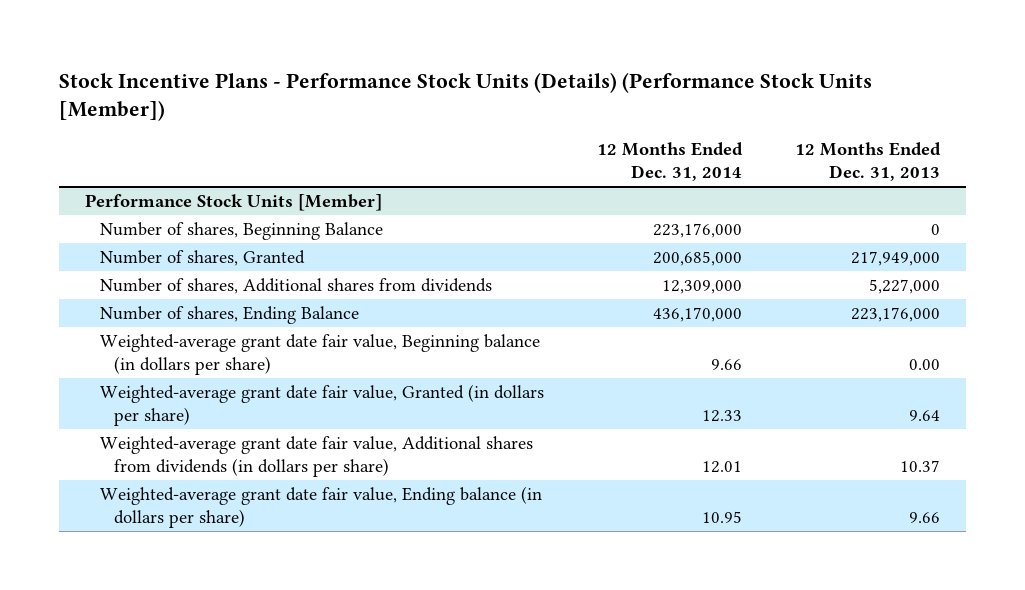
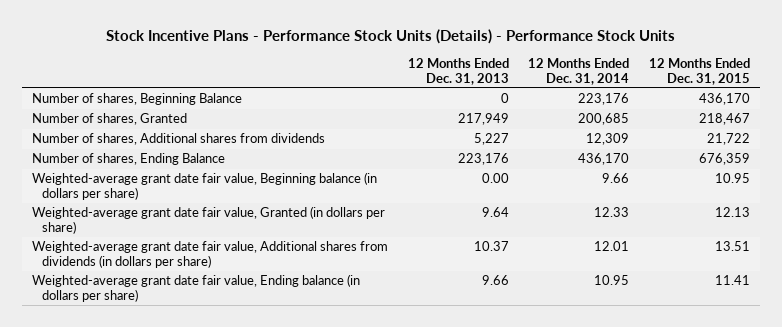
- Stock Incentive Plans - Performance Stock Units (Details) (Performance Stock Units [Member])
+ Stock Incentive Plans - Performance Stock Units (Details) - Performance Stock Units
- | 12 Months Ended Dec. 31, 2014 | 12 Months Ended Dec. 31, 2013
+ | 12 Months Ended Dec. 31, 2013 | 12 Months Ended Dec. 31, 2014 | 12 Months Ended Dec. 31, 2015
- Performance Stock Units [Member]
- Number of shares, Beginning Balance | 223,176,000 | 0
- Number of shares, Granted | 200,685,000 | 217,949,000
- Number of shares, Additional shares from dividends | 12,309,000 | 5,227,000
- Number of shares, Ending Balance | 436,170,000 | 223,176,000
+ Number of shares, Beginning Balance | 0 | 223,176 | 436,170
+ Number of shares, Granted | 217,949 | 200,685 | 218,467
+ Number of shares, Additional shares from dividends | 5,227 | 12,309 | 21,722
+ Number of shares, Ending Balance | 223,176 | 436,170 | 676,359

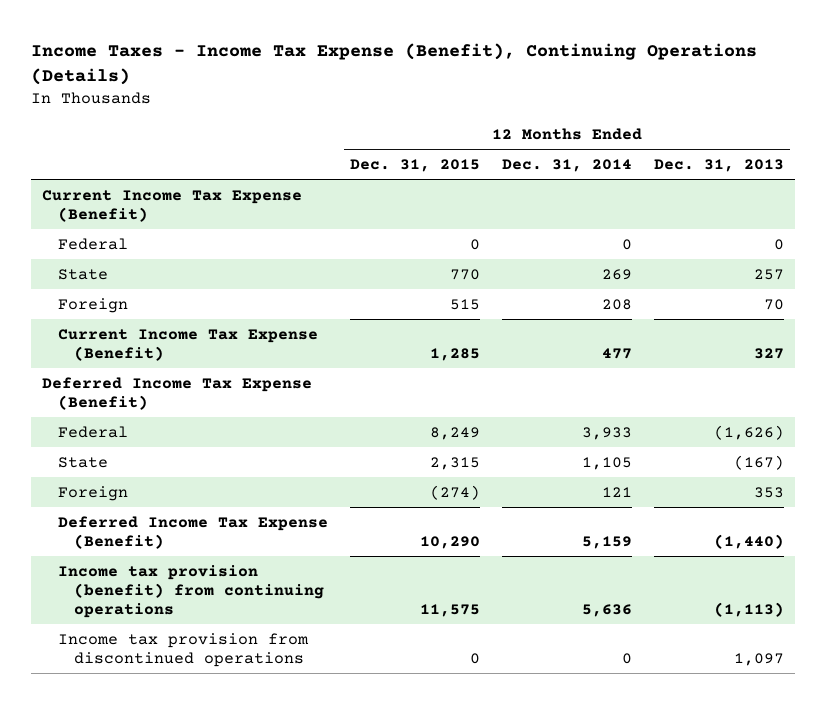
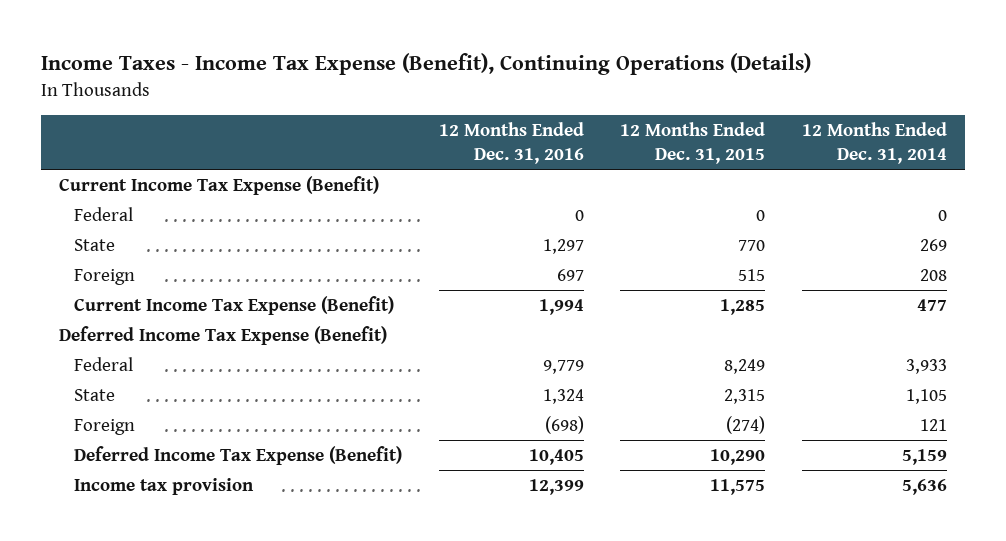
- | 12 Months Ended Dec. 31, 2015 | 12 Months Ended Dec. 31, 2014 | 12 Months Ended Dec. 31, 2013
+ | 12 Months Ended Dec. 31, 2016 | 12 Months Ended Dec. 31, 2015 | 12 Months Ended Dec. 31, 2014
- Income tax provision (benefit) from continuing operations | 11,575 | 5,636 | (1,113)
- Income tax provision from discontinued operations | 0 | 0 | 1,097
+ Income tax provision | 12,399 | 11,575 | 5,636

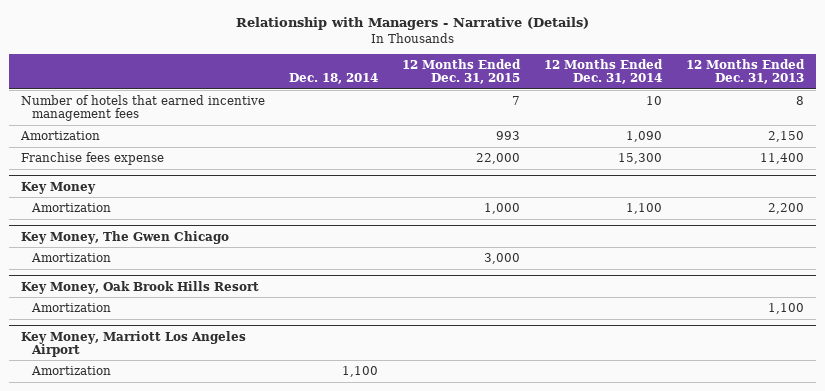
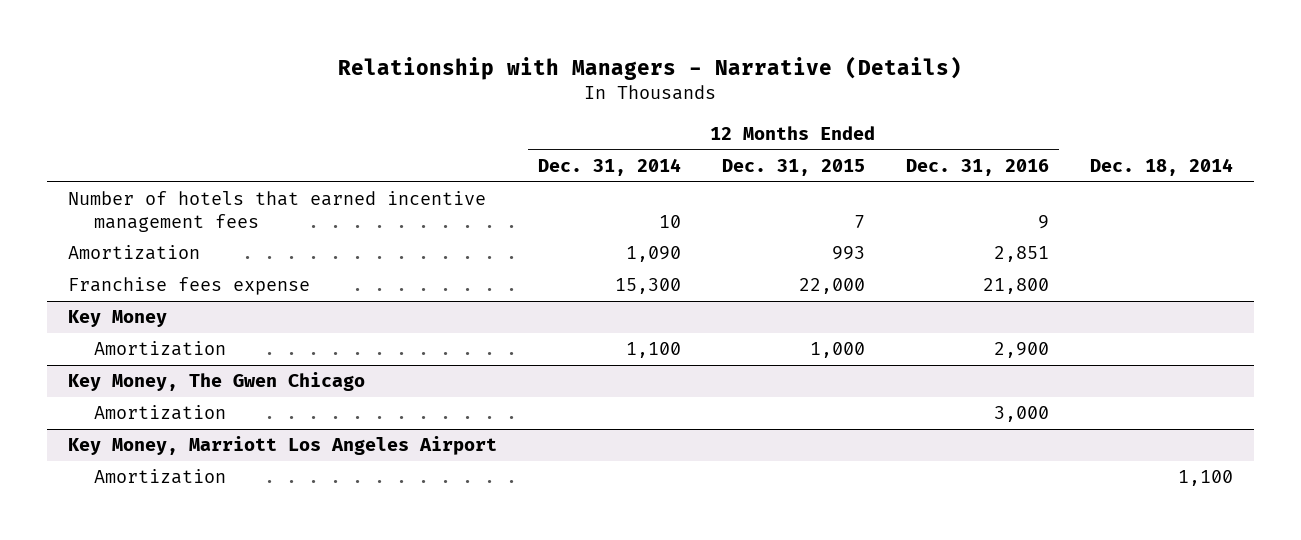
- | Dec. 18, 2014 | 12 Months Ended Dec. 31, 2015 | 12 Months Ended Dec. 31, 2014 | 12 Months Ended Dec. 31, 2013
+ | 12 Months Ended Dec. 31, 2014 | 12 Months Ended Dec. 31, 2015 | 12 Months Ended Dec. 31, 2016 | Dec. 18, 2014
@ Key Money, The Gwen Chicago
- Amortization | | 3,000 | |
- Key Money, Oak Brook Hills Resort

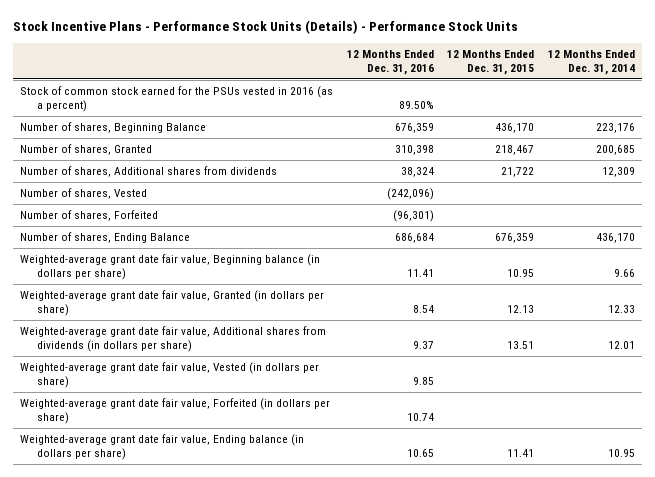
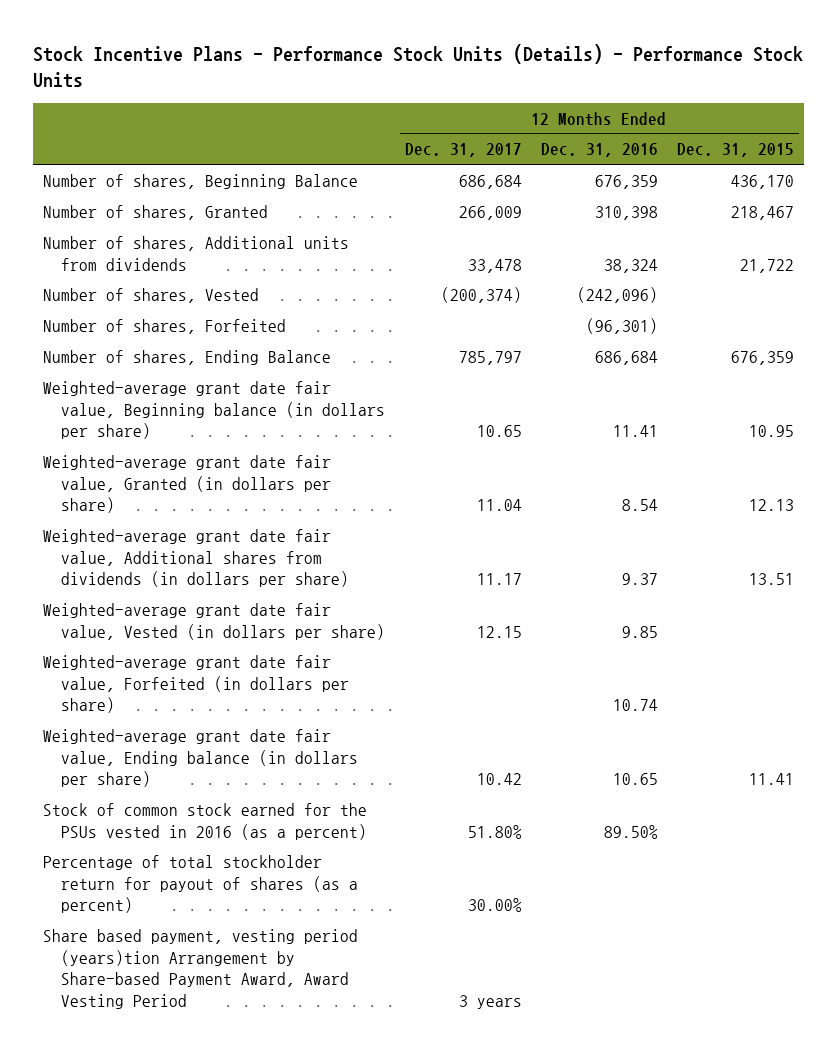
- | 12 Months Ended Dec. 31, 2016 | 12 Months Ended Dec. 31, 2015 | 12 Months Ended Dec. 31, 2014
+ | 12 Months Ended Dec. 31, 2017 | 12 Months Ended Dec. 31, 2016 | 12 Months Ended Dec. 31, 2015
- Number of shares, Additional shares from dividends | 38,324 | 21,722 | 12,309
+ Number of shares, Additional units from dividends | 33,478 | 38,324 | 21,722
moved down: Stock of common stock earned for the PSUs vested in 2016 (as a percent) | 51.80% | 89.50% |
+ Percentage of total stockholder return for payout of shares (as a percent) | 30.00% | |
+ Share based payment, vesting period (years)tion Arrangement by Share-based Payment Award, Award Vesting Period | 3 years | |

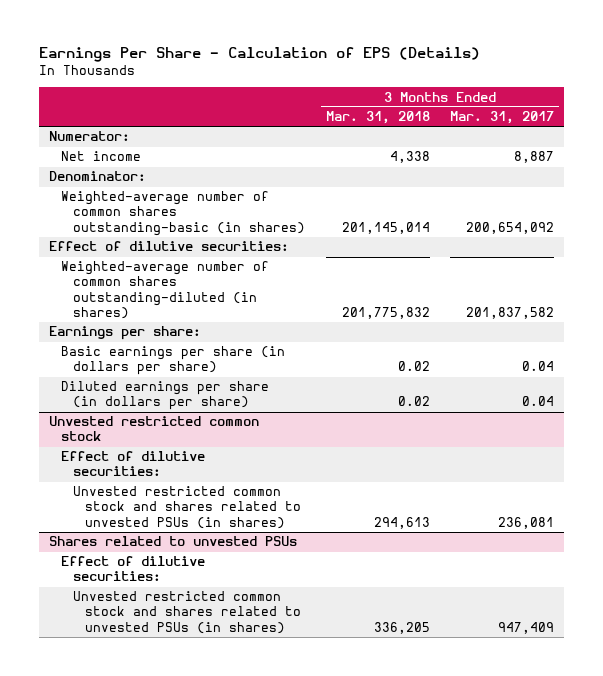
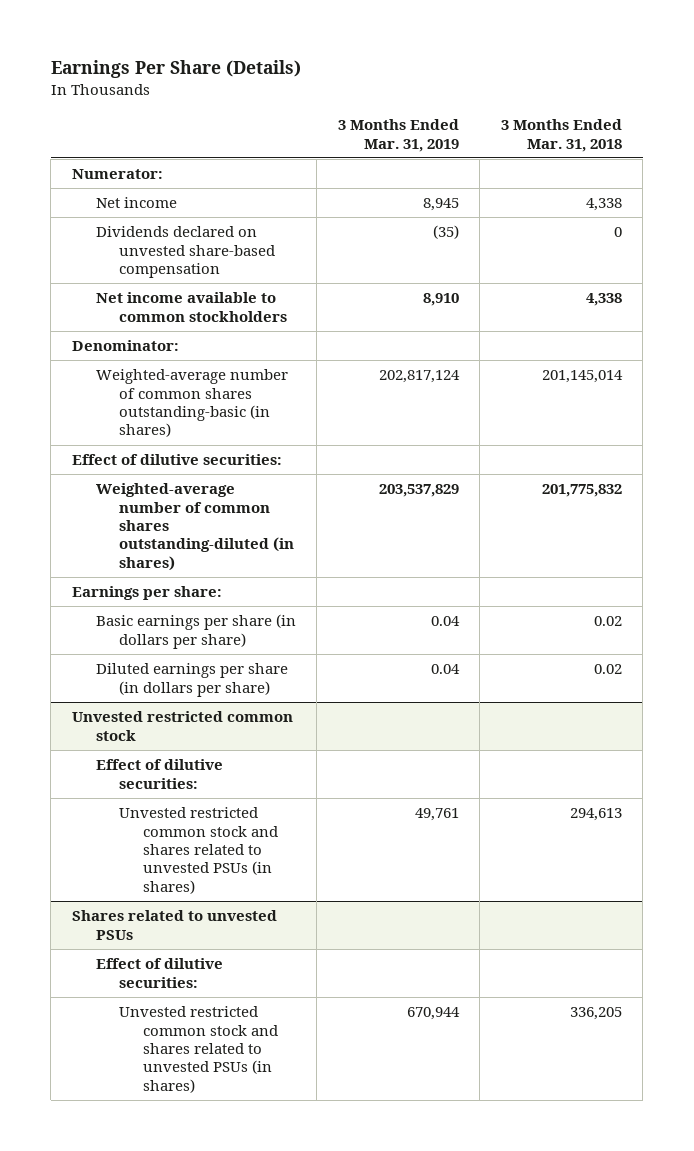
- Earnings Per Share - Calculation of EPS (Details)
+ Earnings Per Share (Details)
- | 3 Months Ended Mar. 31, 2018 | 3 Months Ended Mar. 31, 2017
+ | 3 Months Ended Mar. 31, 2019 | 3 Months Ended Mar. 31, 2018
+ Dividends declared on unvested share-based compensation | (35) | 0
+ Net income available to common stockholders | 8,910 | 4,338

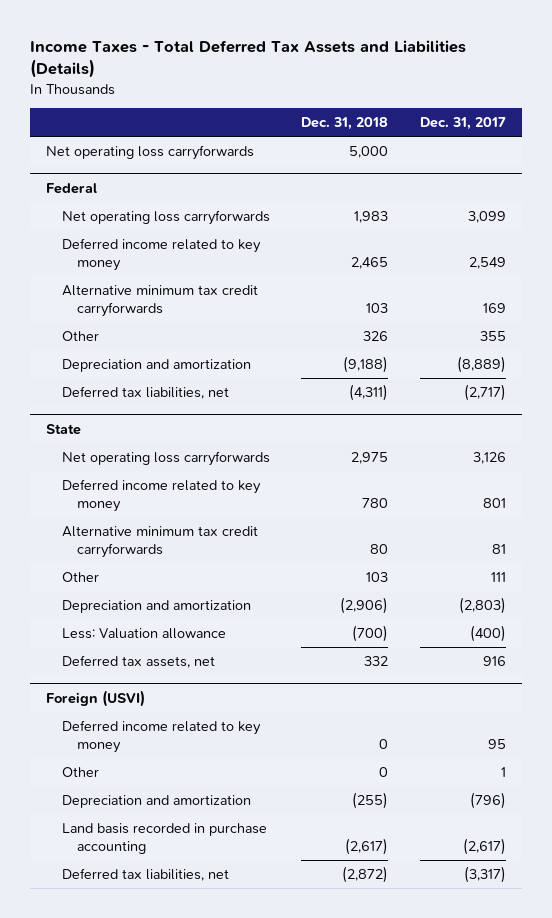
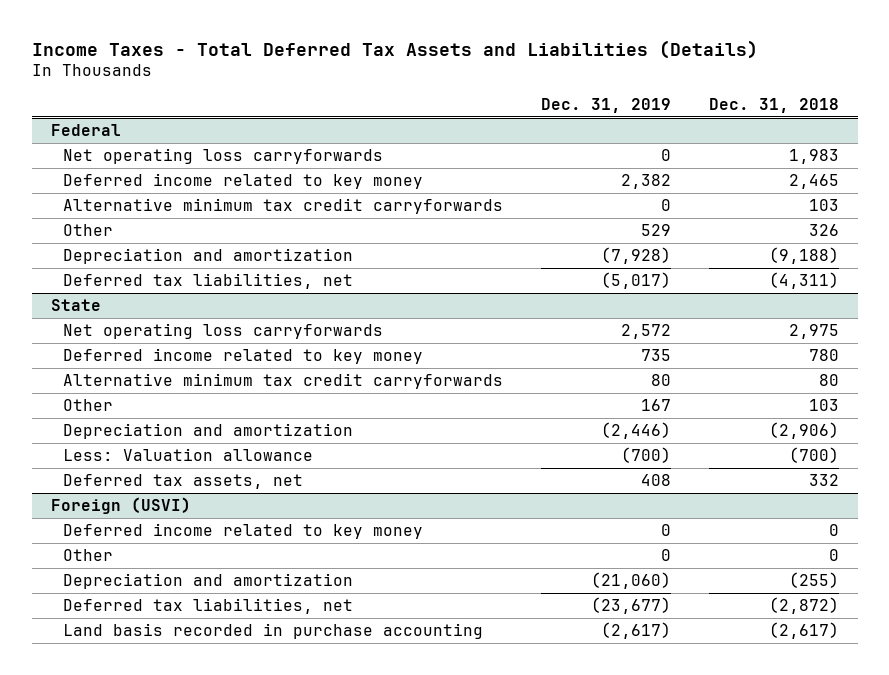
- | Dec. 31, 2018 | Dec. 31, 2017
+ | Dec. 31, 2019 | Dec. 31, 2018
- Net operating loss carryforwards | 5,000 |
@ Foreign (USVI)
moved down: Land basis recorded in purchase accounting | (2,617) | (2,617)

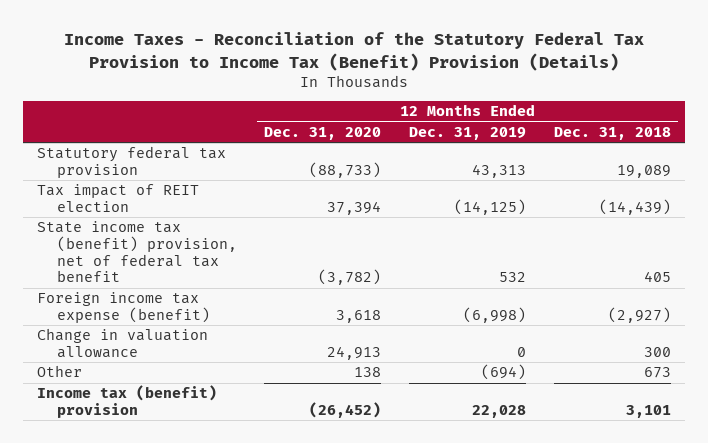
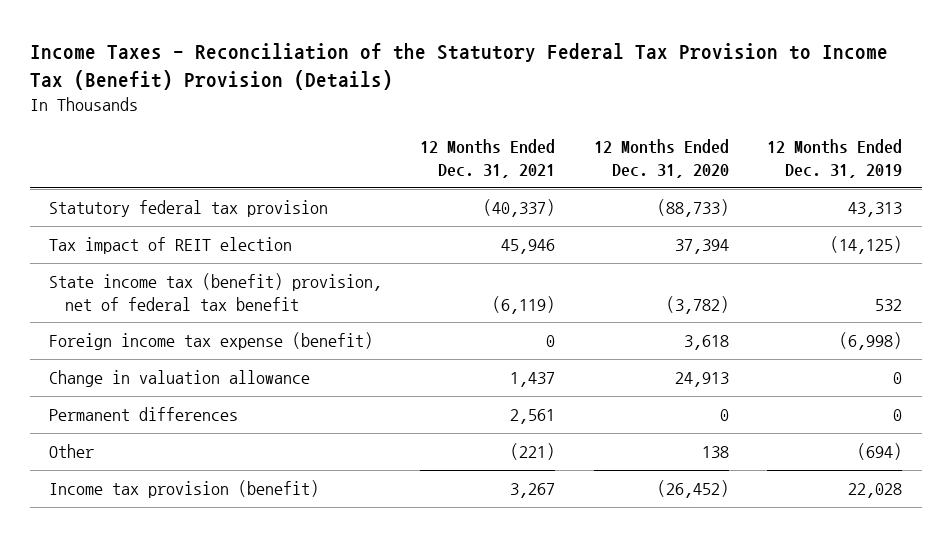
- | 12 Months Ended Dec. 31, 2020 | 12 Months Ended Dec. 31, 2019 | 12 Months Ended Dec. 31, 2018
+ | 12 Months Ended Dec. 31, 2021 | 12 Months Ended Dec. 31, 2020 | 12 Months Ended Dec. 31, 2019
+ Permanent differences | 2,561 | 0 | 0
- Income tax (benefit) provision | (26,452) | 22,028 | 3,101
+ Income tax provision (benefit) | 3,267 | (26,452) | 22,028

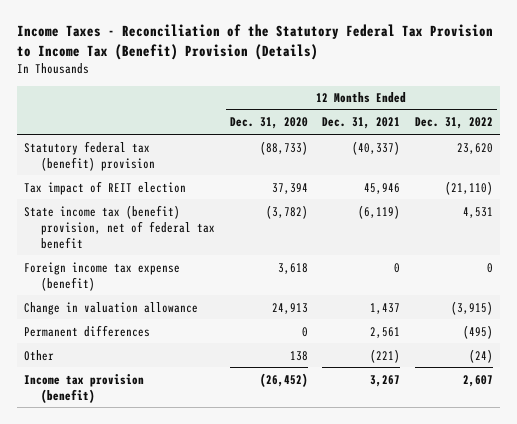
- | 12 Months Ended Dec. 31, 2021 | 12 Months Ended Dec. 31, 2020 | 12 Months Ended Dec. 31, 2019
+ | 12 Months Ended Dec. 31, 2020 | 12 Months Ended Dec. 31, 2021 | 12 Months Ended Dec. 31, 2022
- Statutory federal tax provision | (40,337) | (88,733) | 43,313
+ Statutory federal tax (benefit) provision | (88,733) | (40,337) | 23,620

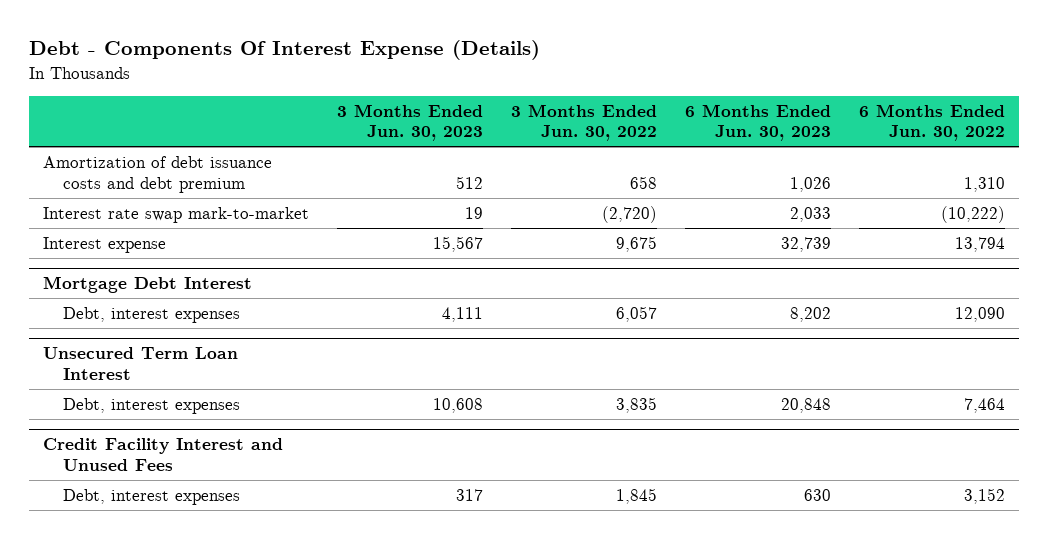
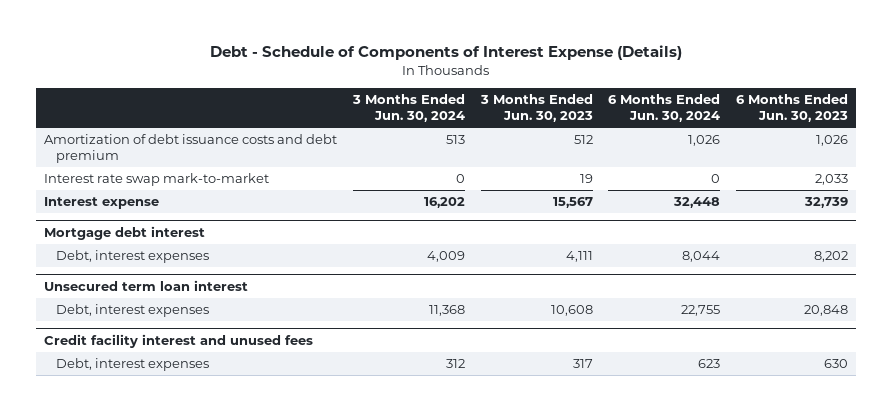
- Debt - Components Of Interest Expense (Details)
+ Debt - Schedule of Components of Interest Expense (Details)
- | 3 Months Ended Jun. 30, 2023 | 3 Months Ended Jun. 30, 2022 | 6 Months Ended Jun. 30, 2023 | 6 Months Ended Jun. 30, 2022
+ | 3 Months Ended Jun. 30, 2024 | 3 Months Ended Jun. 30, 2023 | 6 Months Ended Jun. 30, 2024 | 6 Months Ended Jun. 30, 2023
- Mortgage Debt Interest
+ Mortgage debt interest
- Unsecured Term Loan Interest
+ Unsecured term loan interest
- Credit Facility Interest and Unused Fees
+ Credit facility interest and unused fees

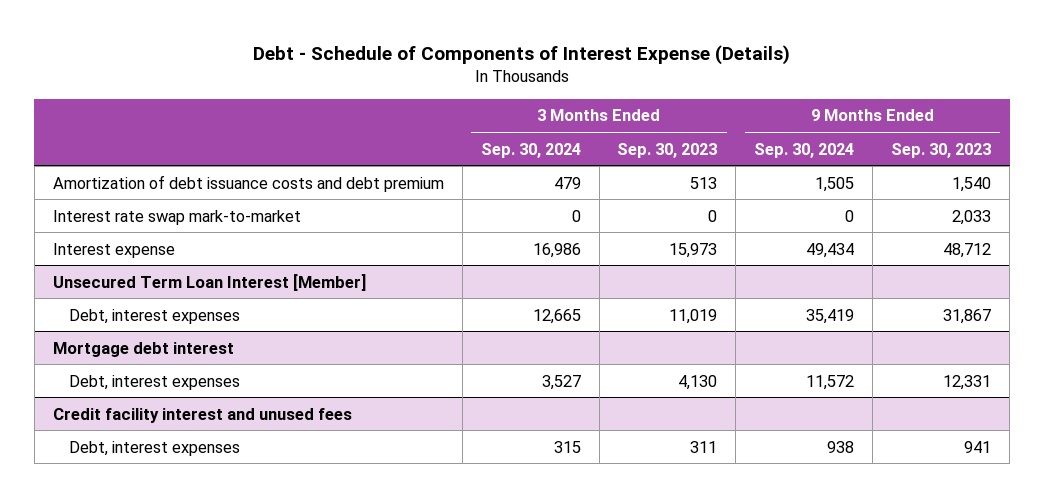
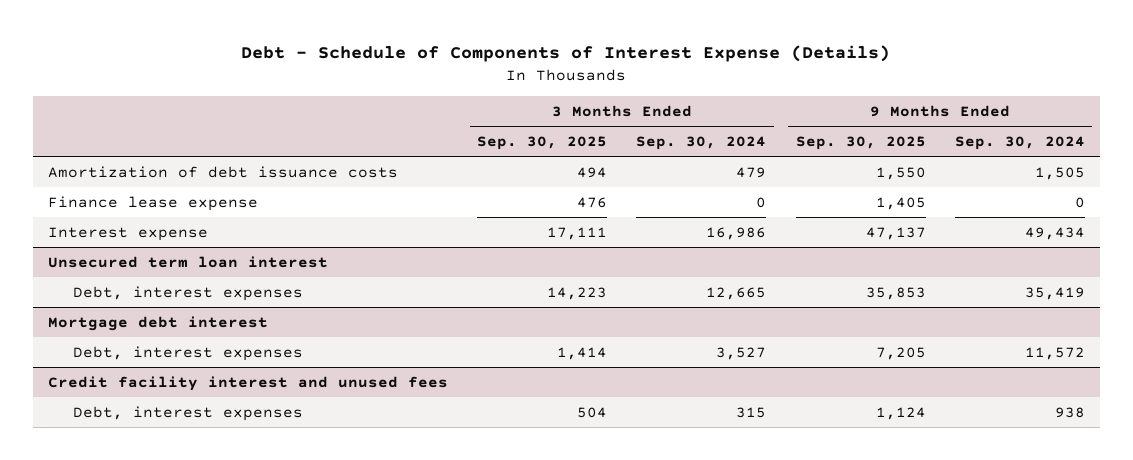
- | 3 Months Ended Sep. 30, 2024 | 3 Months Ended Sep. 30, 2023 | 9 Months Ended Sep. 30, 2024 | 9 Months Ended Sep. 30, 2023
+ | 3 Months Ended Sep. 30, 2025 | 3 Months Ended Sep. 30, 2024 | 9 Months Ended Sep. 30, 2025 | 9 Months Ended Sep. 30, 2024
- Amortization of debt issuance costs and debt premium | 479 | 513 | 1,505 | 1,540
- Interest rate swap mark-to-market | 0 | 0 | 0 | 2,033
+ Amortization of debt issuance costs | 494 | 479 | 1,550 | 1,505
+ Finance lease expense | 476 | 0 | 1,405 | 0
- Unsecured Term Loan Interest [Member]
+ Unsecured term loan interest

